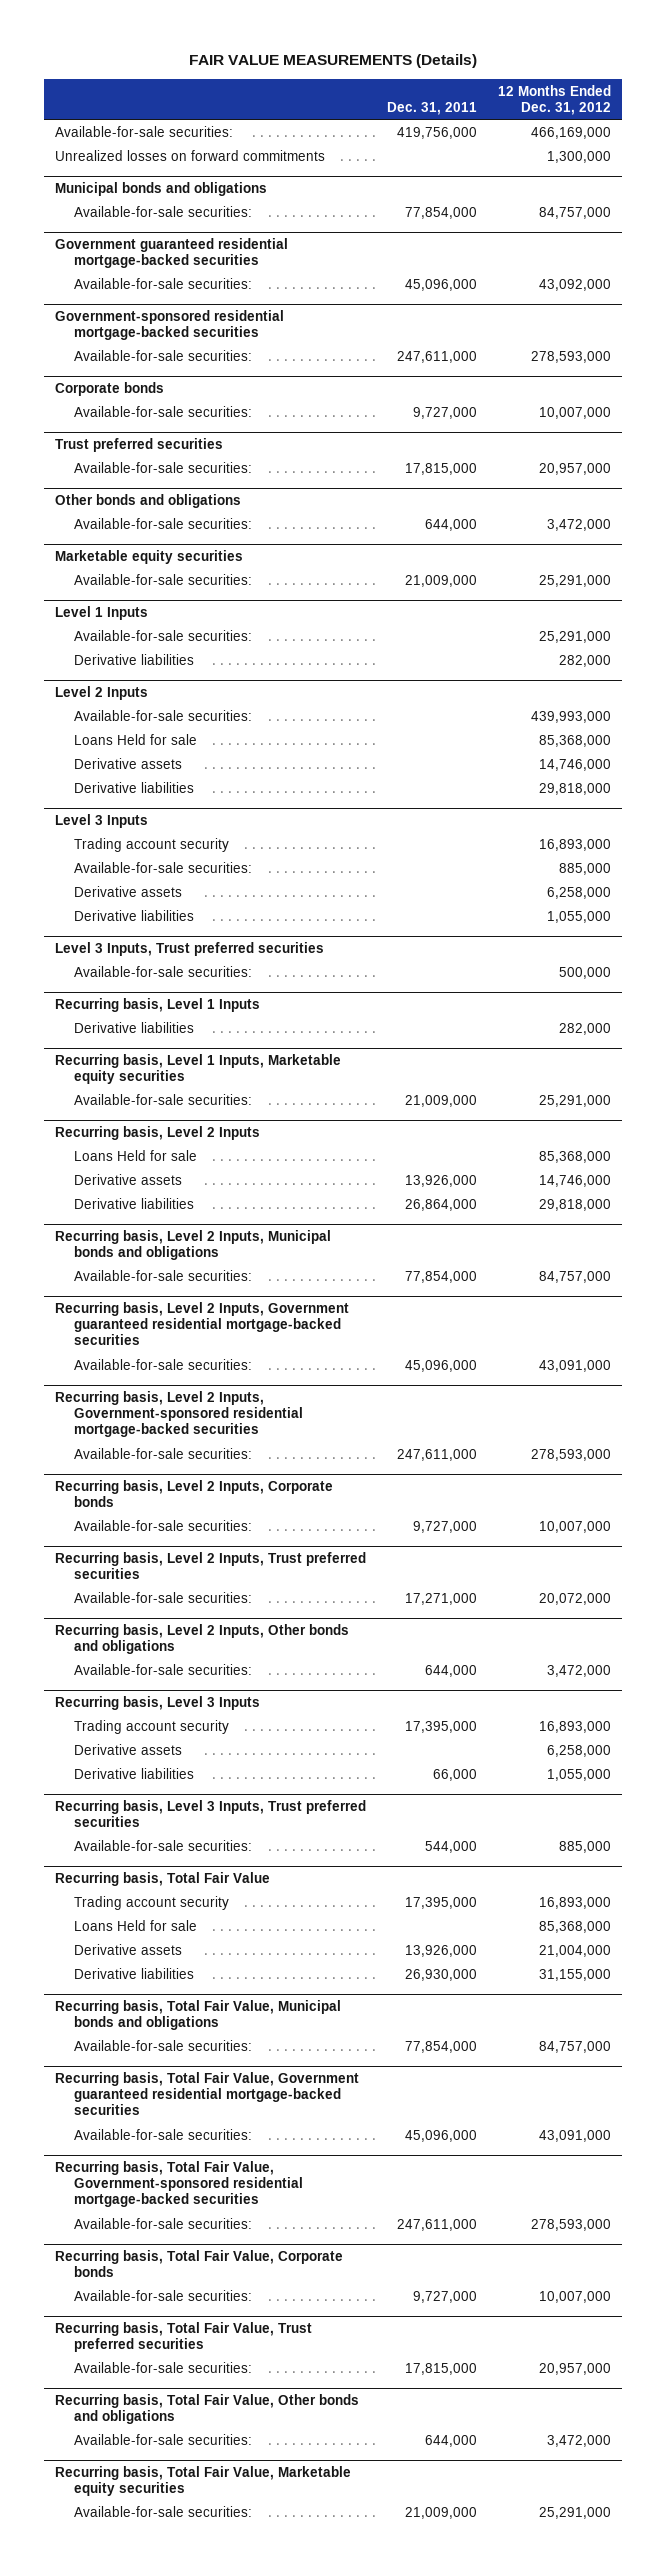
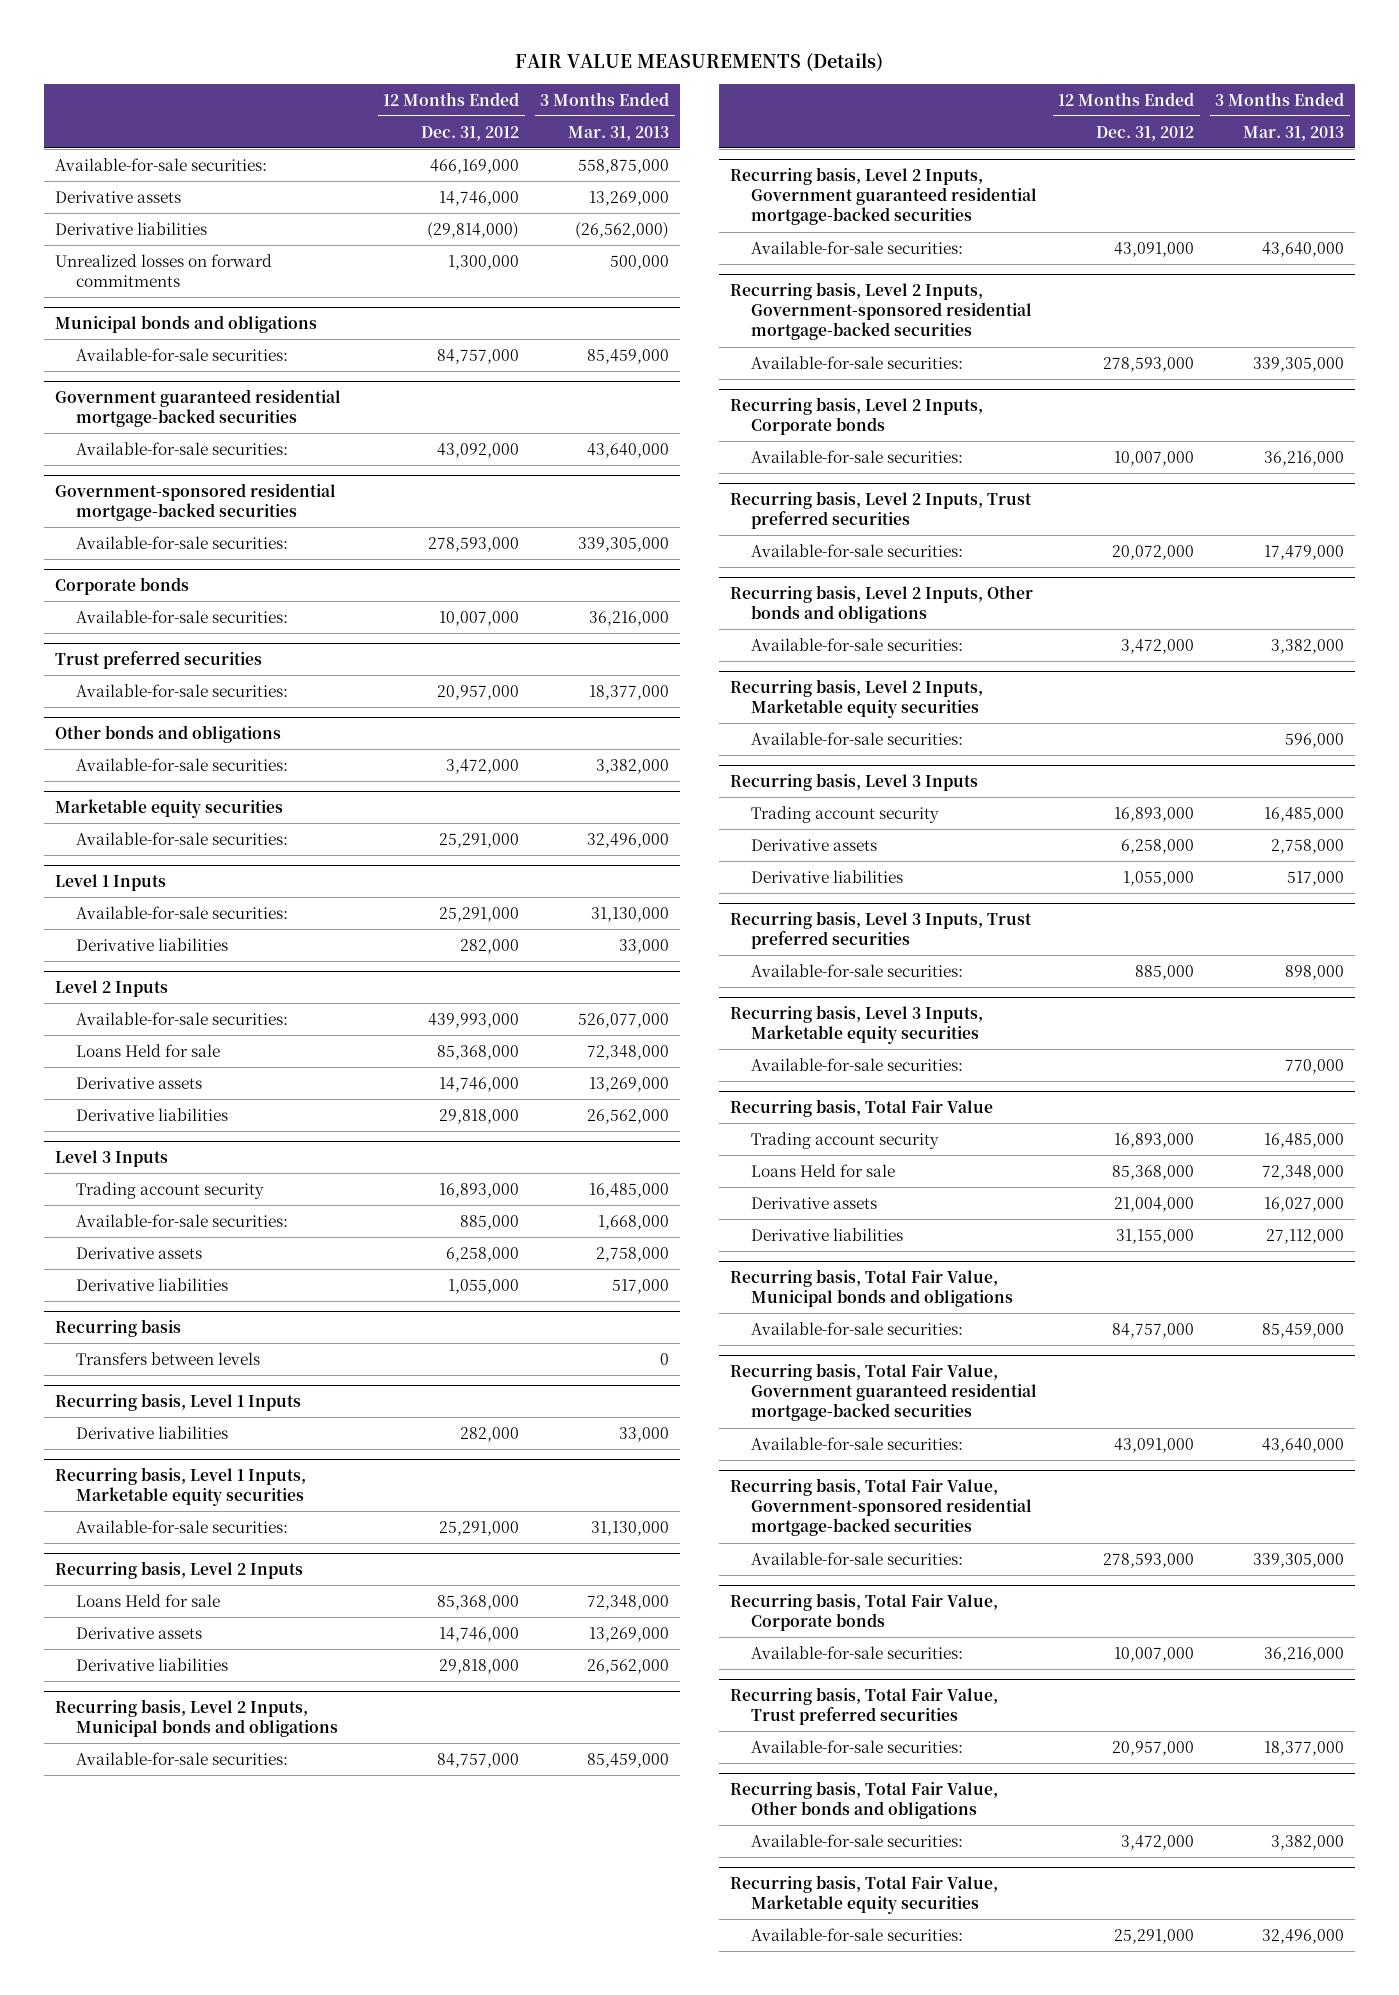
- | Dec. 31, 2011 | 12 Months Ended Dec. 31, 2012
+ | 12 Months Ended Dec. 31, 2012 | 3 Months Ended Mar. 31, 2013
+ Derivative assets | 14,746,000 | 13,269,000
+ Derivative liabilities | (29,814,000) | (26,562,000)
- Level 3 Inputs, Trust preferred securities
- Available-for-sale securities: | | 500,000
+ Recurring basis
+ Transfers between levels | | 0
+ Recurring basis, Level 2 Inputs, Marketable equity securities
+ Available-for-sale securities: | | 596,000
+ Recurring basis, Level 3 Inputs, Marketable equity securities
+ Available-for-sale securities: | | 770,000

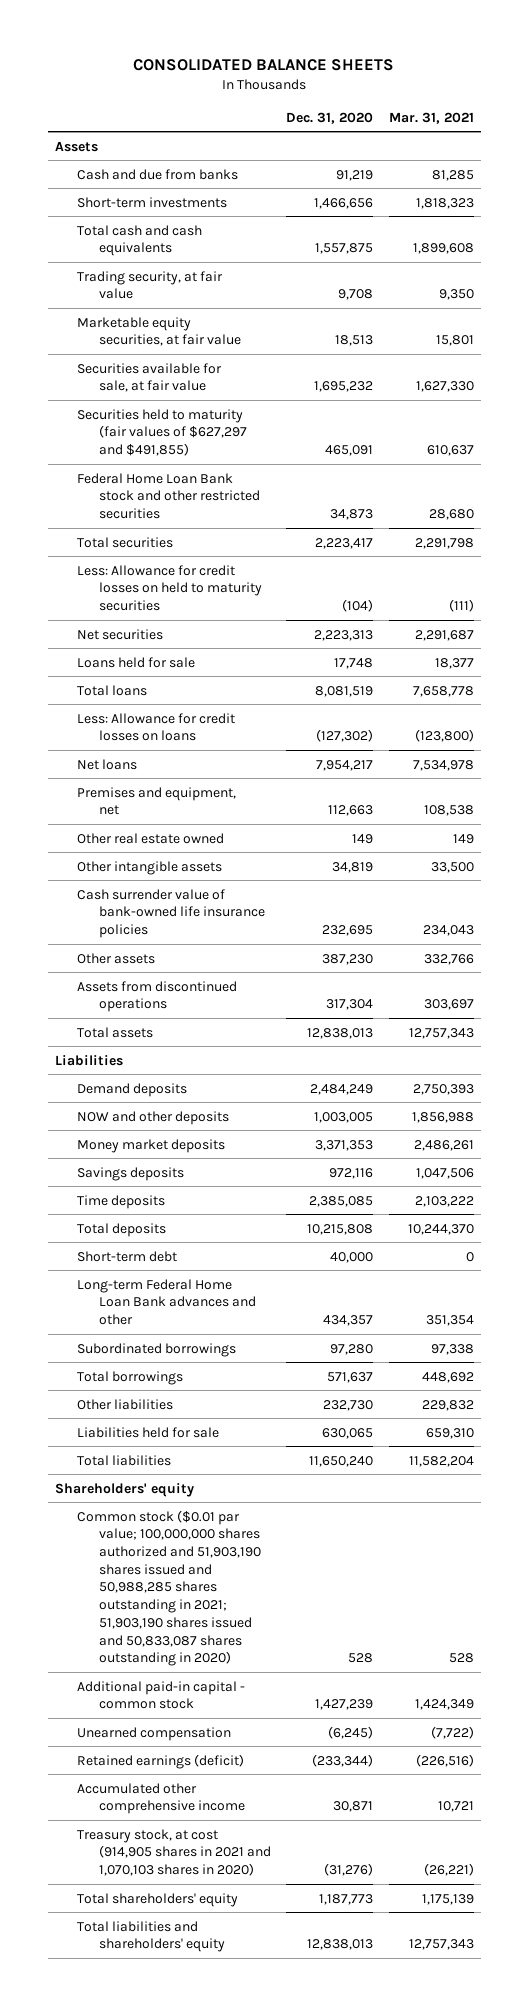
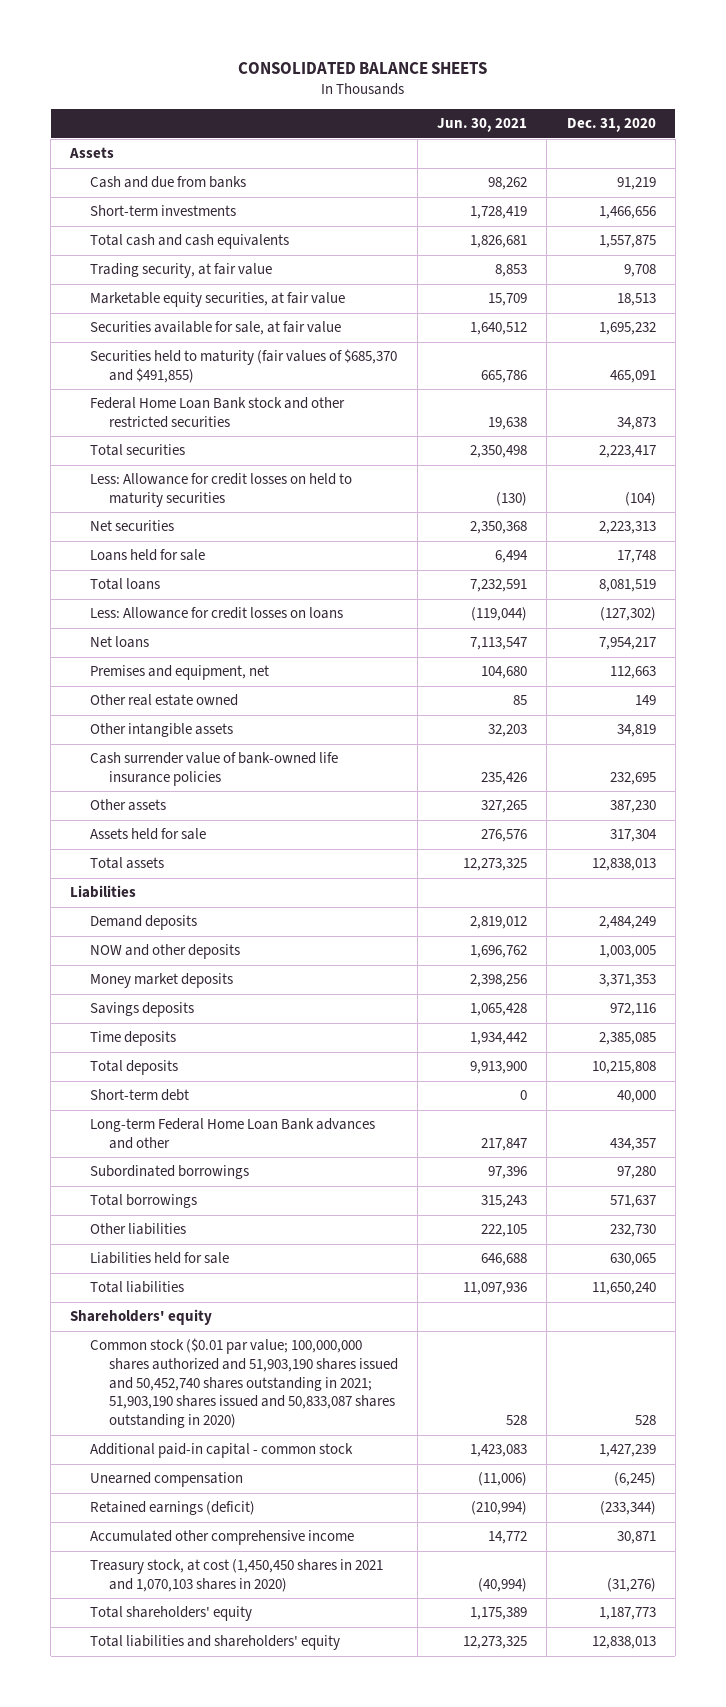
- | Dec. 31, 2020 | Mar. 31, 2021
+ | Jun. 30, 2021 | Dec. 31, 2020
- Securities held to maturity (fair values of $627,297 and $491,855) | 465,091 | 610,637
+ Securities held to maturity (fair values of $685,370 and $491,855) | 665,786 | 465,091
- Assets from discontinued operations | 317,304 | 303,697
+ Assets held for sale | 276,576 | 317,304
- Common stock ($0.01 par value; 100,000,000 shares authorized and 51,903,190 shares issued and 50,988,285 shares outstanding in 2021; 51,903,190 shares issued and 50,833,087 shares outstanding in 2020) | 528 | 528
+ Common stock ($0.01 par value; 100,000,000 shares authorized and 51,903,190 shares issued and 50,452,740 shares outstanding in 2021; 51,903,190 shares issued and 50,833,087 shares outstanding in 2020) | 528 | 528
- Treasury stock, at cost (914,905 shares in 2021 and 1,070,103 shares in 2020) | (31,276) | (26,221)
+ Treasury stock, at cost (1,450,450 shares in 2021 and 1,070,103 shares in 2020) | (40,994) | (31,276)

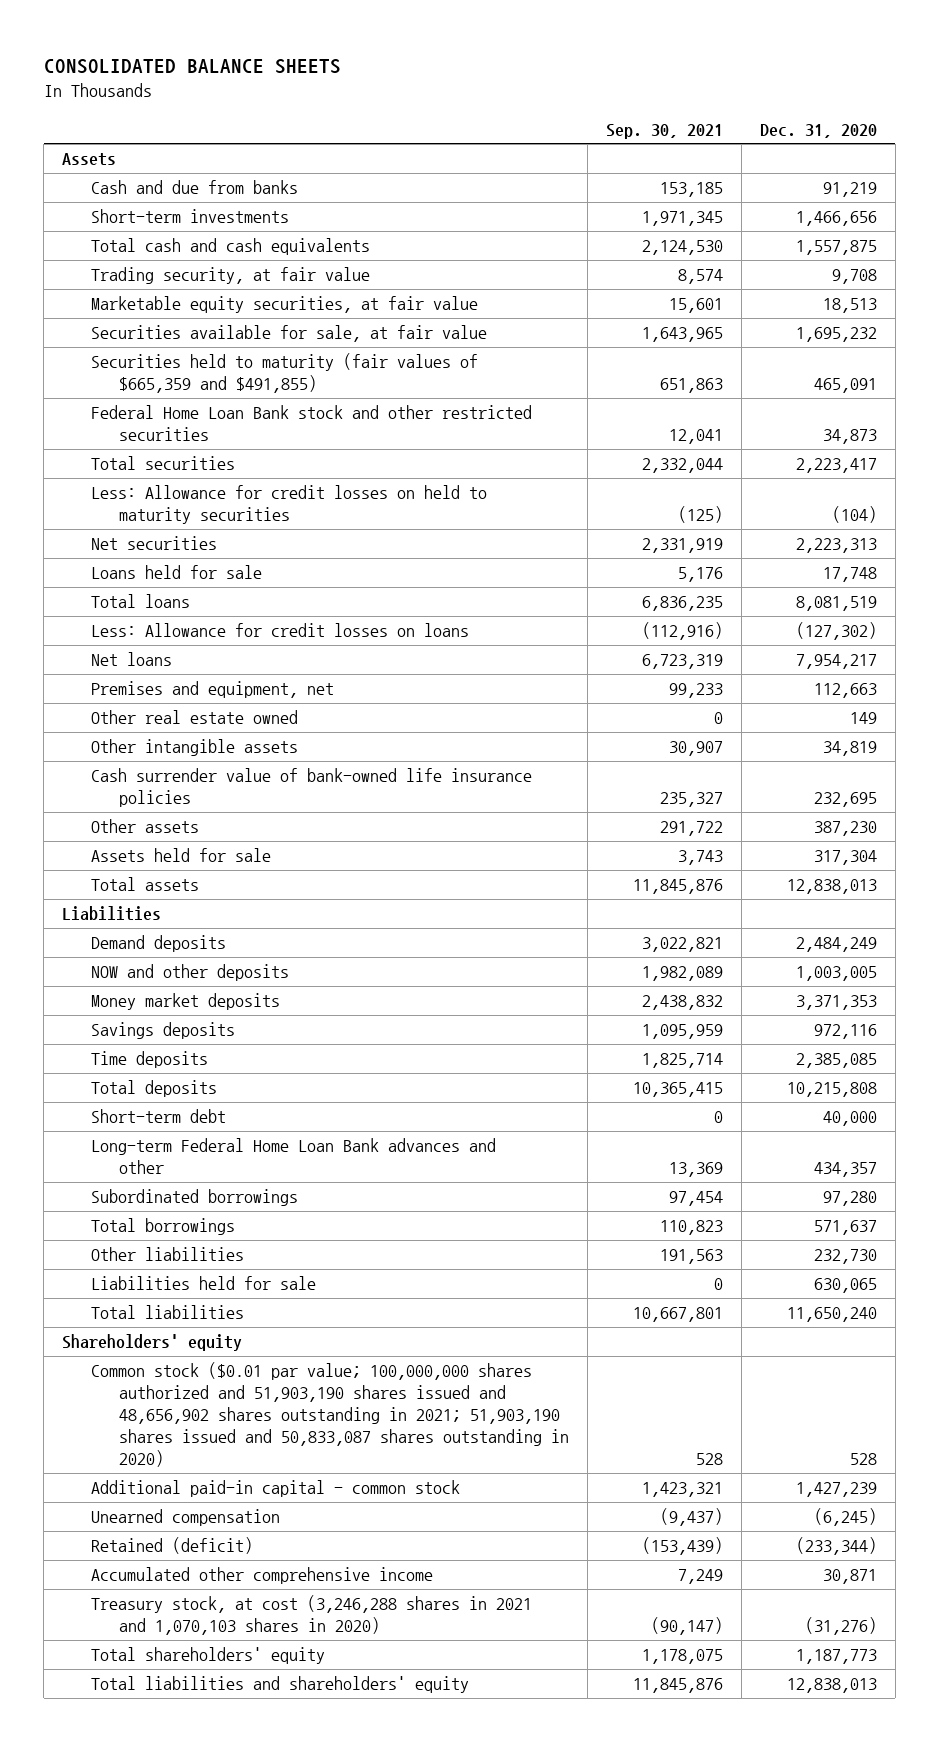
- | Jun. 30, 2021 | Dec. 31, 2020
+ | Sep. 30, 2021 | Dec. 31, 2020
- Securities held to maturity (fair values of $685,370 and $491,855) | 665,786 | 465,091
+ Securities held to maturity (fair values of $665,359 and $491,855) | 651,863 | 465,091
- Common stock ($0.01 par value; 100,000,000 shares authorized and 51,903,190 shares issued and 50,452,740 shares outstanding in 2021; 51,903,190 shares issued and 50,833,087 shares outstanding in 2020) | 528 | 528
+ Common stock ($0.01 par value; 100,000,000 shares authorized and 51,903,190 shares issued and 48,656,902 shares outstanding in 2021; 51,903,190 shares issued and 50,833,087 shares outstanding in 2020) | 528 | 528
- Retained earnings (deficit) | (210,994) | (233,344)
+ Retained (deficit) | (153,439) | (233,344)
- Treasury stock, at cost (1,450,450 shares in 2021 and 1,070,103 shares in 2020) | (40,994) | (31,276)
+ Treasury stock, at cost (3,246,288 shares in 2021 and 1,070,103 shares in 2020) | (90,147) | (31,276)

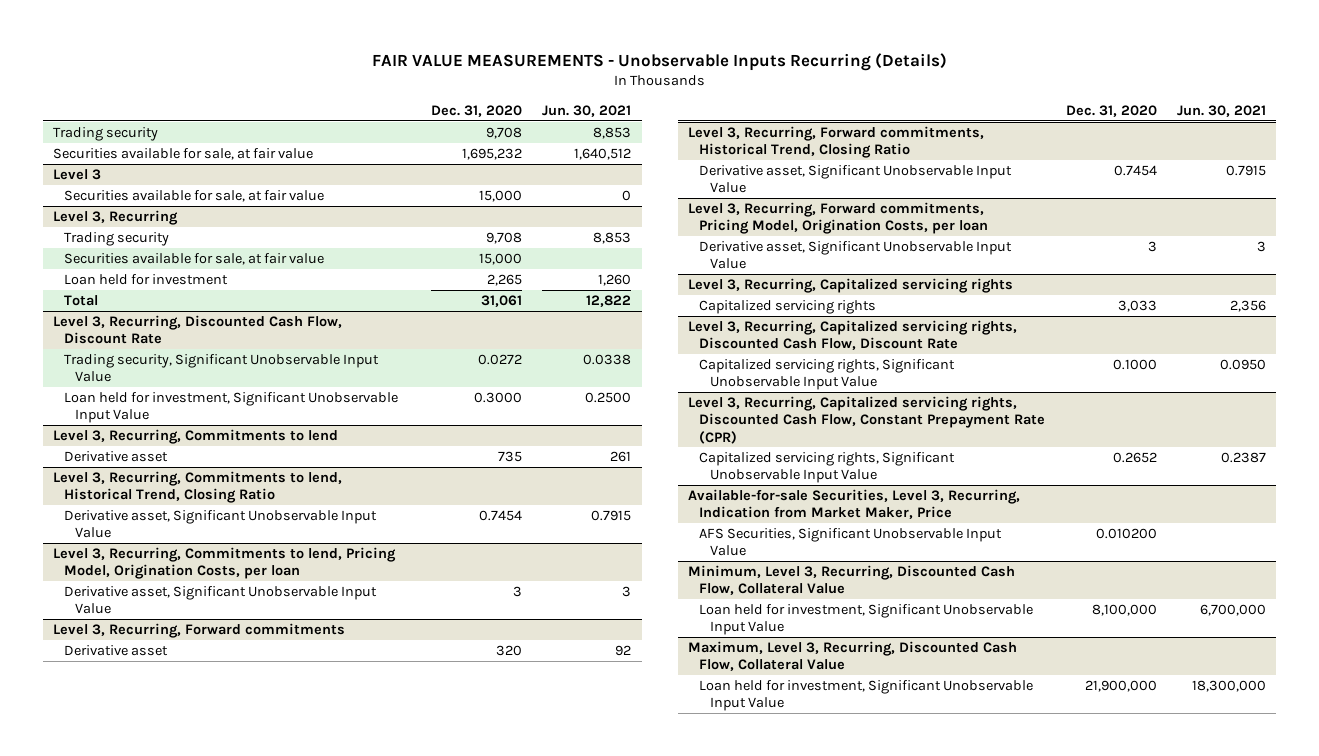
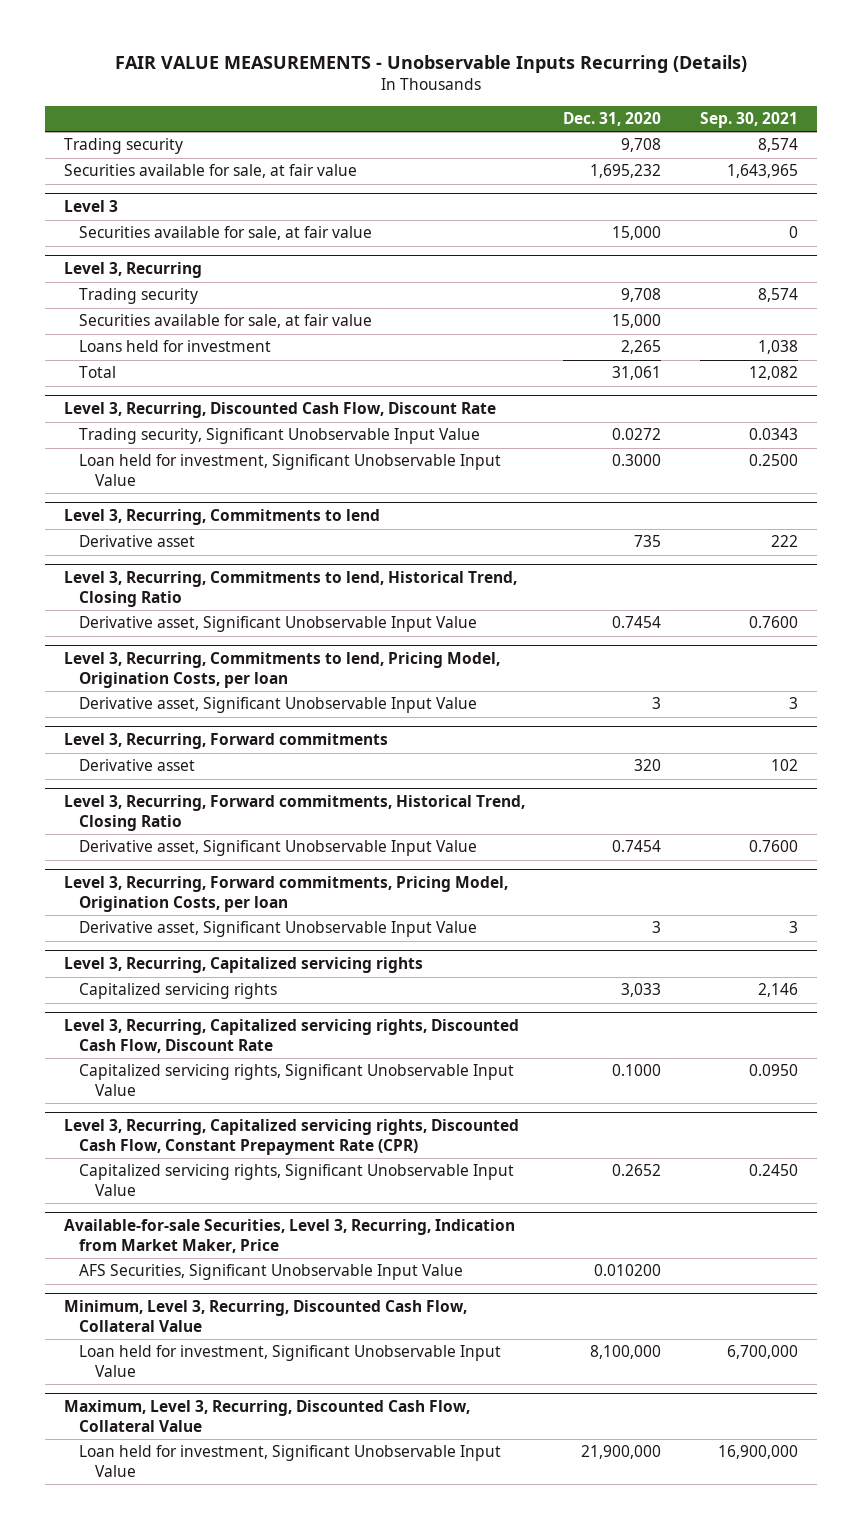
- | Dec. 31, 2020 | Jun. 30, 2021
+ | Dec. 31, 2020 | Sep. 30, 2021
@ Level 3, Recurring
- Loan held for investment | 2,265 | 1,260
+ Loans held for investment | 2,265 | 1,038

